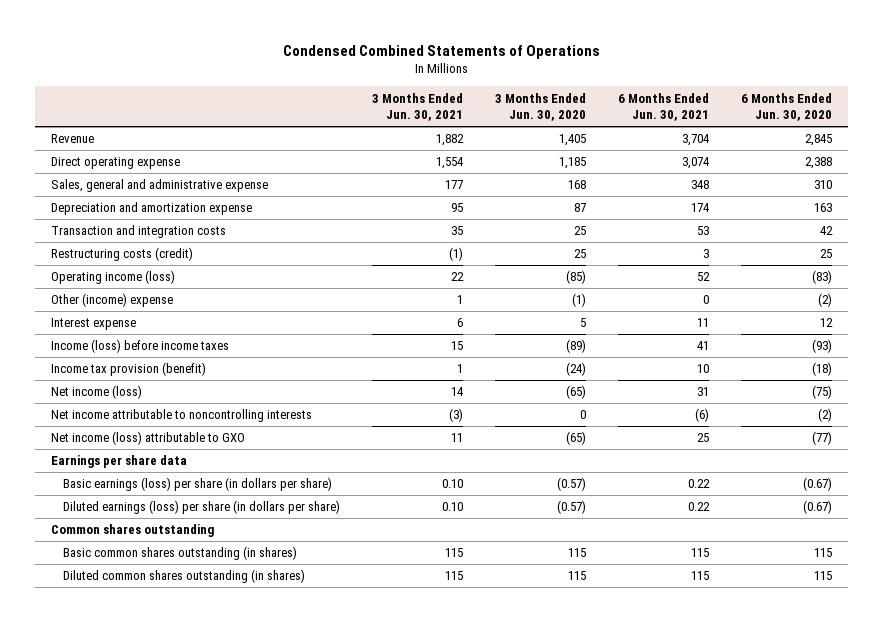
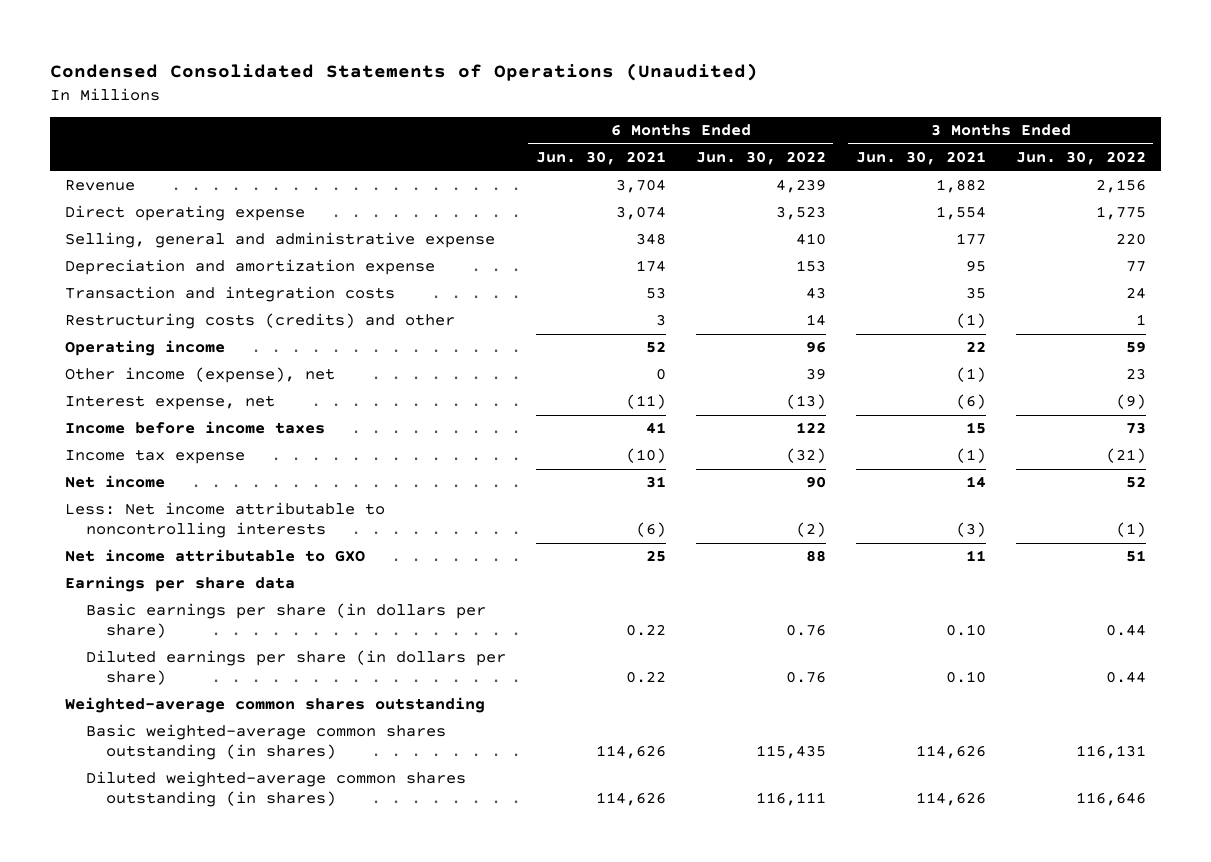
- Condensed Combined Statements of Operations
+ Condensed Consolidated Statements of Operations (Unaudited)
- | 3 Months Ended Jun. 30, 2021 | 3 Months Ended Jun. 30, 2020 | 6 Months Ended Jun. 30, 2021 | 6 Months Ended Jun. 30, 2020
+ | 6 Months Ended Jun. 30, 2021 | 6 Months Ended Jun. 30, 2022 | 3 Months Ended Jun. 30, 2021 | 3 Months Ended Jun. 30, 2022
- Sales, general and administrative expense | 177 | 168 | 348 | 310
+ Selling, general and administrative expense | 348 | 410 | 177 | 220
- Restructuring costs (credit) | (1) | 25 | 3 | 25
- Operating income (loss) | 22 | (85) | 52 | (83)
- Other (income) expense | 1 | (1) | 0 | (2)
- Interest expense | 6 | 5 | 11 | 12
- Income (loss) before income taxes | 15 | (89) | 41 | (93)
- Income tax provision (benefit) | 1 | (24) | 10 | (18)
- Net income (loss) | 14 | (65) | 31 | (75)
- Net income attributable to noncontrolling interests | (3) | 0 | (6) | (2)
- Net income (loss) attributable to GXO | 11 | (65) | 25 | (77)
+ Restructuring costs (credits) and other | 3 | 14 | (1) | 1
+ Operating income | 52 | 96 | 22 | 59
+ Other income (expense), net | 0 | 39 | (1) | 23
+ Interest expense, net | (11) | (13) | (6) | (9)
+ Income before income taxes | 41 | 122 | 15 | 73
+ Income tax expense | (10) | (32) | (1) | (21)
+ Net income | 31 | 90 | 14 | 52
+ Less: Net income attributable to noncontrolling interests | (6) | (2) | (3) | (1)
+ Net income attributable to GXO | 25 | 88 | 11 | 51
- Basic earnings (loss) per share (in dollars per share) | 0.10 | (0.57) | 0.22 | (0.67)
- Diluted earnings (loss) per share (in dollars per share) | 0.10 | (0.57) | 0.22 | (0.67)
- Common shares outstanding
- Basic common shares outstanding (in shares) | 115 | 115 | 115 | 115
- Diluted common shares outstanding (in shares) | 115 | 115 | 115 | 115
+ Basic earnings per share (in dollars per share) | 0.22 | 0.76 | 0.10 | 0.44
+ Diluted earnings per share (in dollars per share) | 0.22 | 0.76 | 0.10 | 0.44
+ Weighted-average common shares outstanding
+ Basic weighted-average common shares outstanding (in shares) | 114,626 | 115,435 | 114,626 | 116,131
+ Diluted weighted-average common shares outstanding (in shares) | 114,626 | 116,111 | 114,626 | 116,646

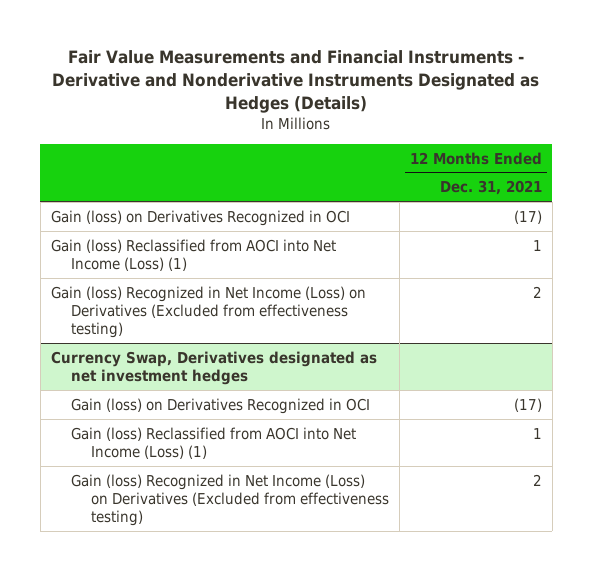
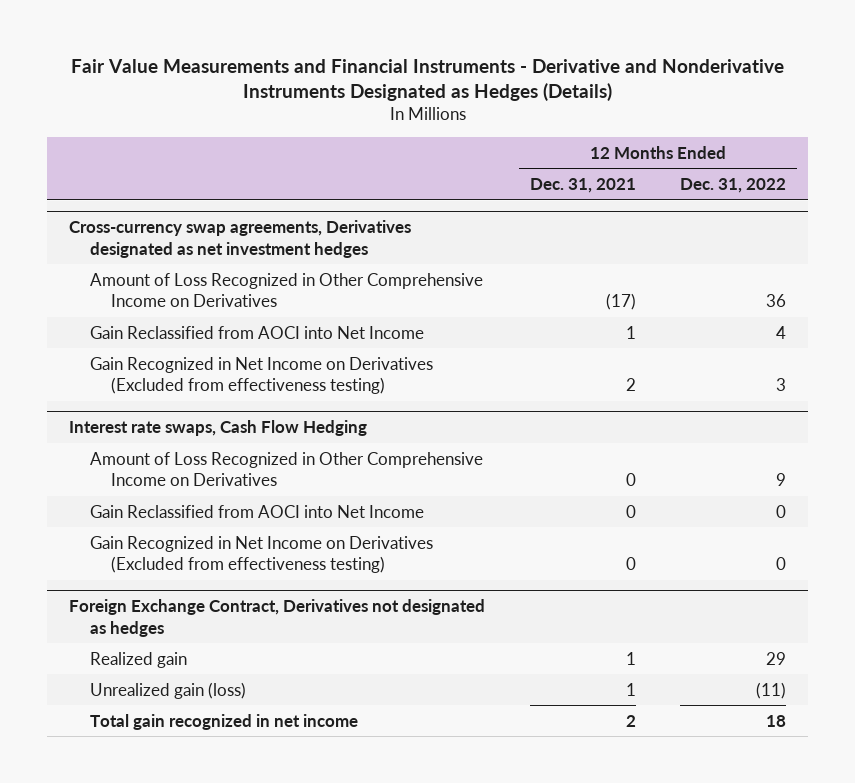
- | 12 Months Ended Dec. 31, 2021
+ | 12 Months Ended Dec. 31, 2021 | 12 Months Ended Dec. 31, 2022
- Gain (loss) on Derivatives Recognized in OCI | (17)
- Gain (loss) Reclassified from AOCI into Net Income (Loss) (1) | 1
- Gain (loss) Recognized in Net Income (Loss) on Derivatives (Excluded from effectiveness testing) | 2
- Currency Swap, Derivatives designated as net investment hedges
- Gain (loss) on Derivatives Recognized in OCI | (17)
- Gain (loss) Reclassified from AOCI into Net Income (Loss) (1) | 1
- Gain (loss) Recognized in Net Income (Loss) on Derivatives (Excluded from effectiveness testing) | 2
+ Cross-currency swap agreements, Derivatives designated as net investment hedges
+ Amount of Loss Recognized in Other Comprehensive Income on Derivatives | (17) | 36
+ Gain Reclassified from AOCI into Net Income | 1 | 4
+ Gain Recognized in Net Income on Derivatives (Excluded from effectiveness testing) | 2 | 3
+ Interest rate swaps, Cash Flow Hedging
+ Amount of Loss Recognized in Other Comprehensive Income on Derivatives | 0 | 9
+ Gain Reclassified from AOCI into Net Income | 0 | 0
+ Gain Recognized in Net Income on Derivatives (Excluded from effectiveness testing) | 0 | 0
+ Foreign Exchange Contract, Derivatives not designated as hedges
+ Realized gain | 1 | 29
+ Unrealized gain (loss) | 1 | (11)
+ Total gain recognized in net income | 2 | 18

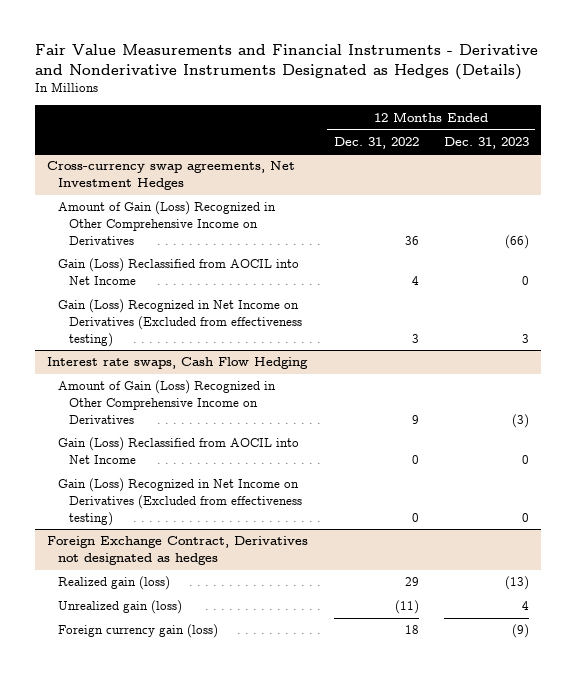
- | 12 Months Ended Dec. 31, 2021 | 12 Months Ended Dec. 31, 2022
+ | 12 Months Ended Dec. 31, 2022 | 12 Months Ended Dec. 31, 2023
- Cross-currency swap agreements, Derivatives designated as net investment hedges
- Amount of Loss Recognized in Other Comprehensive Income on Derivatives | (17) | 36
- Gain Reclassified from AOCI into Net Income | 1 | 4
- Gain Recognized in Net Income on Derivatives (Excluded from effectiveness testing) | 2 | 3
+ Cross-currency swap agreements, Net Investment Hedges
+ Amount of Gain (Loss) Recognized in Other Comprehensive Income on Derivatives | 36 | (66)
+ Gain (Loss) Reclassified from AOCIL into Net Income | 4 | 0
+ Gain (Loss) Recognized in Net Income on Derivatives (Excluded from effectiveness testing) | 3 | 3
@ Interest rate swaps, Cash Flow Hedging
- Amount of Loss Recognized in Other Comprehensive Income on Derivatives | 0 | 9
- Gain Reclassified from AOCI into Net Income | 0 | 0
- Gain Recognized in Net Income on Derivatives (Excluded from effectiveness testing) | 0 | 0
+ Amount of Gain (Loss) Recognized in Other Comprehensive Income on Derivatives | 9 | (3)
+ Gain (Loss) Reclassified from AOCIL into Net Income | 0 | 0
+ Gain (Loss) Recognized in Net Income on Derivatives (Excluded from effectiveness testing) | 0 | 0
@ Foreign Exchange Contract, Derivatives not designated as hedges
- Realized gain | 1 | 29
+ Realized gain (loss) | 29 | (13)
- Total gain recognized in net income | 2 | 18
+ Foreign currency gain (loss) | 18 | (9)

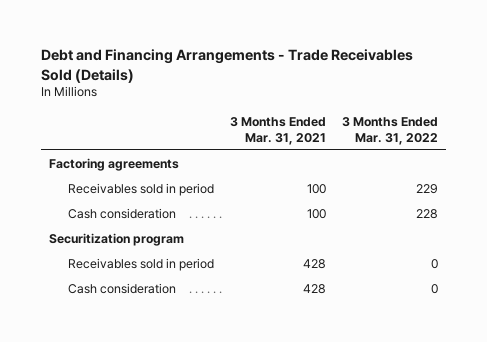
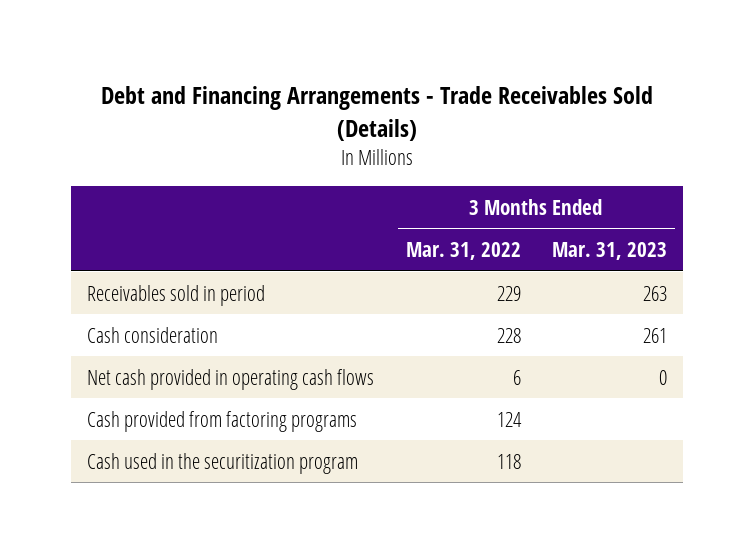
- | 3 Months Ended Mar. 31, 2021 | 3 Months Ended Mar. 31, 2022
+ | 3 Months Ended Mar. 31, 2022 | 3 Months Ended Mar. 31, 2023
- Factoring agreements
- Securitization program
- Receivables sold in period | 428 | 0
- Cash consideration | 428 | 0
+ Net cash provided in operating cash flows | 6 | 0
+ Cash provided from factoring programs | 124 |
+ Cash used in the securitization program | 118 |

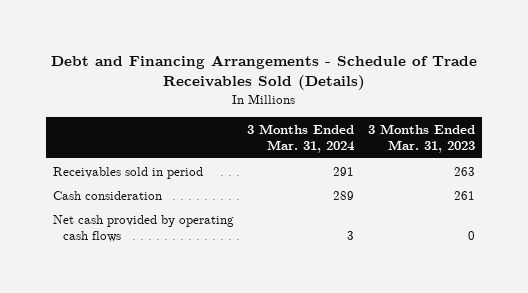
- Debt and Financing Arrangements - Trade Receivables Sold (Details)
+ Debt and Financing Arrangements - Schedule of Trade Receivables Sold (Details)
- | 3 Months Ended Mar. 31, 2022 | 3 Months Ended Mar. 31, 2023
+ | 3 Months Ended Mar. 31, 2024 | 3 Months Ended Mar. 31, 2023
- Net cash provided in operating cash flows | 6 | 0
- Cash provided from factoring programs | 124 |
- Cash used in the securitization program | 118 |
+ Net cash provided by operating cash flows | 3 | 0

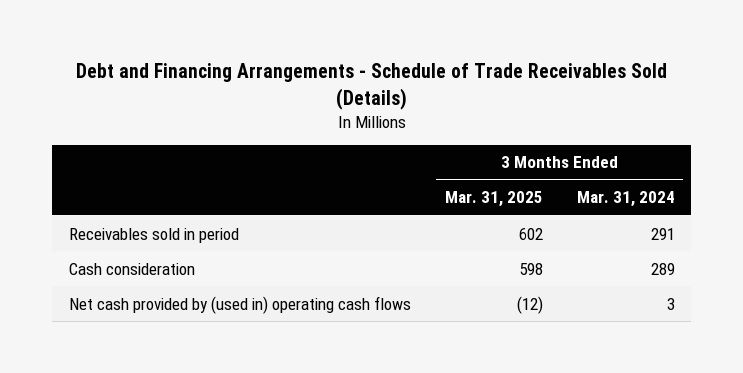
- | 3 Months Ended Mar. 31, 2024 | 3 Months Ended Mar. 31, 2023
+ | 3 Months Ended Mar. 31, 2025 | 3 Months Ended Mar. 31, 2024
- Net cash provided by operating cash flows | 3 | 0
+ Net cash provided by (used in) operating cash flows | (12) | 3

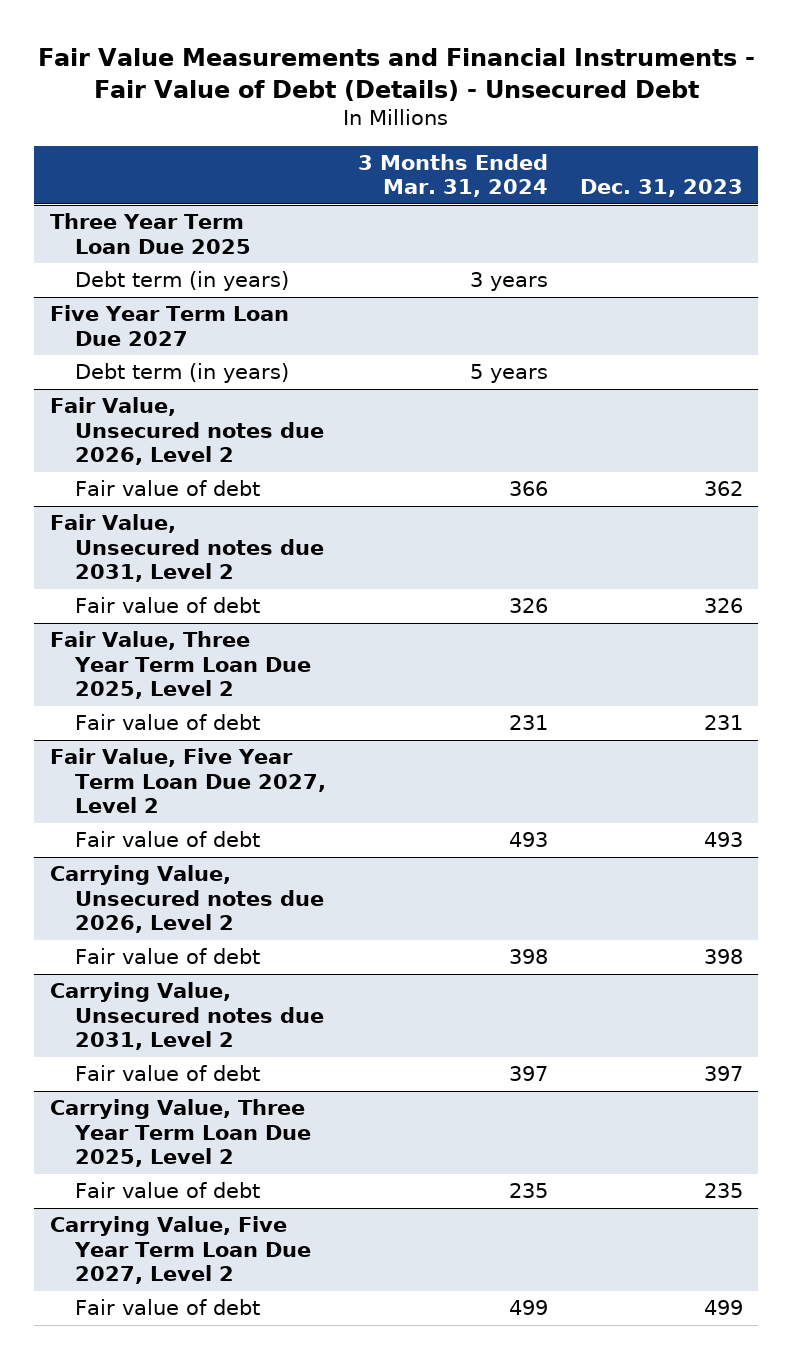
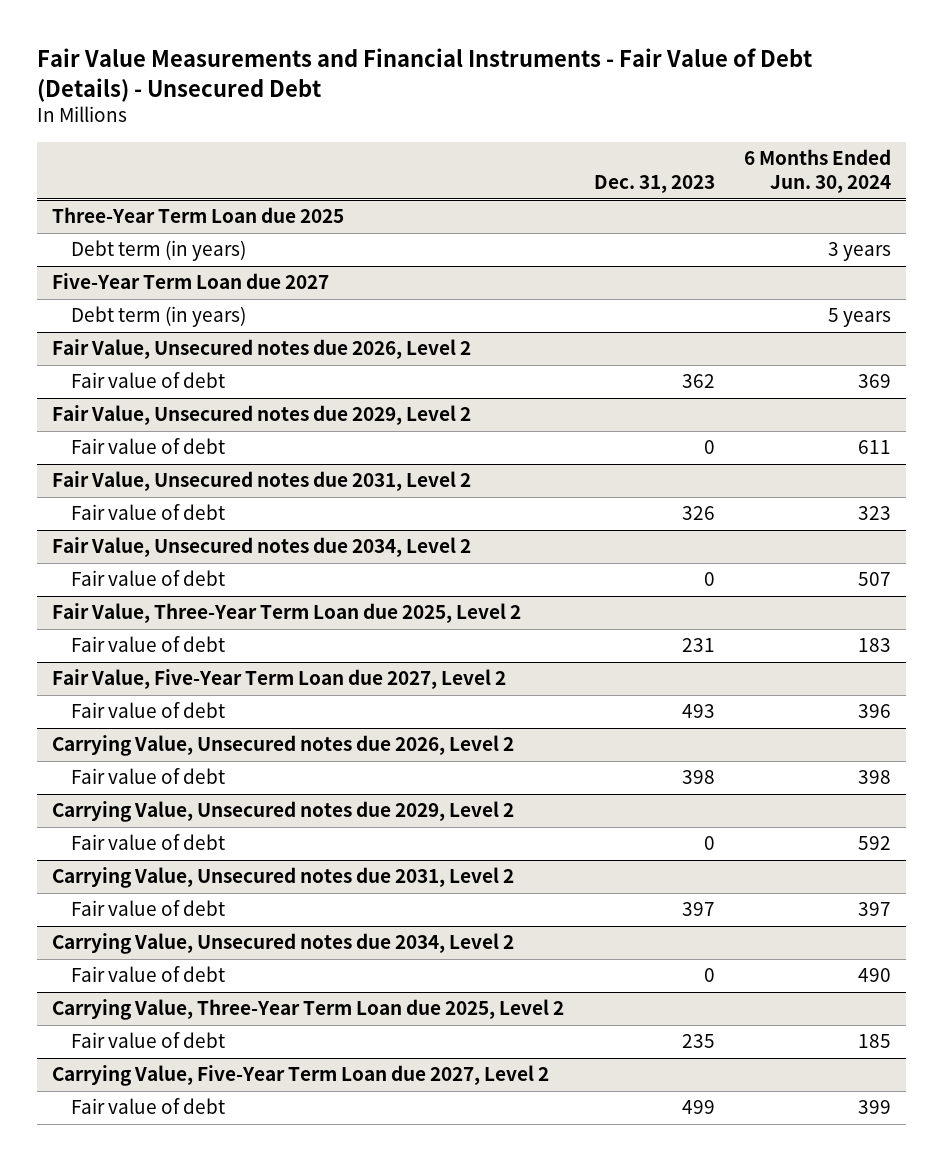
- | 3 Months Ended Mar. 31, 2024 | Dec. 31, 2023
+ | Dec. 31, 2023 | 6 Months Ended Jun. 30, 2024
- Three Year Term Loan Due 2025
+ Three-Year Term Loan due 2025
- Five Year Term Loan Due 2027
+ Five-Year Term Loan due 2027
+ Fair Value, Unsecured notes due 2029, Level 2
+ Fair value of debt | 0 | 611
- Fair Value, Three Year Term Loan Due 2025, Level 2
+ Fair Value, Unsecured notes due 2034, Level 2
+ Fair value of debt | 0 | 507
+ Fair Value, Three-Year Term Loan due 2025, Level 2
- Fair Value, Five Year Term Loan Due 2027, Level 2
+ Fair Value, Five-Year Term Loan due 2027, Level 2
+ Carrying Value, Unsecured notes due 2029, Level 2
+ Fair value of debt | 0 | 592
- Carrying Value, Three Year Term Loan Due 2025, Level 2
+ Carrying Value, Unsecured notes due 2034, Level 2
+ Fair value of debt | 0 | 490
+ Carrying Value, Three-Year Term Loan due 2025, Level 2
- Carrying Value, Five Year Term Loan Due 2027, Level 2
+ Carrying Value, Five-Year Term Loan due 2027, Level 2

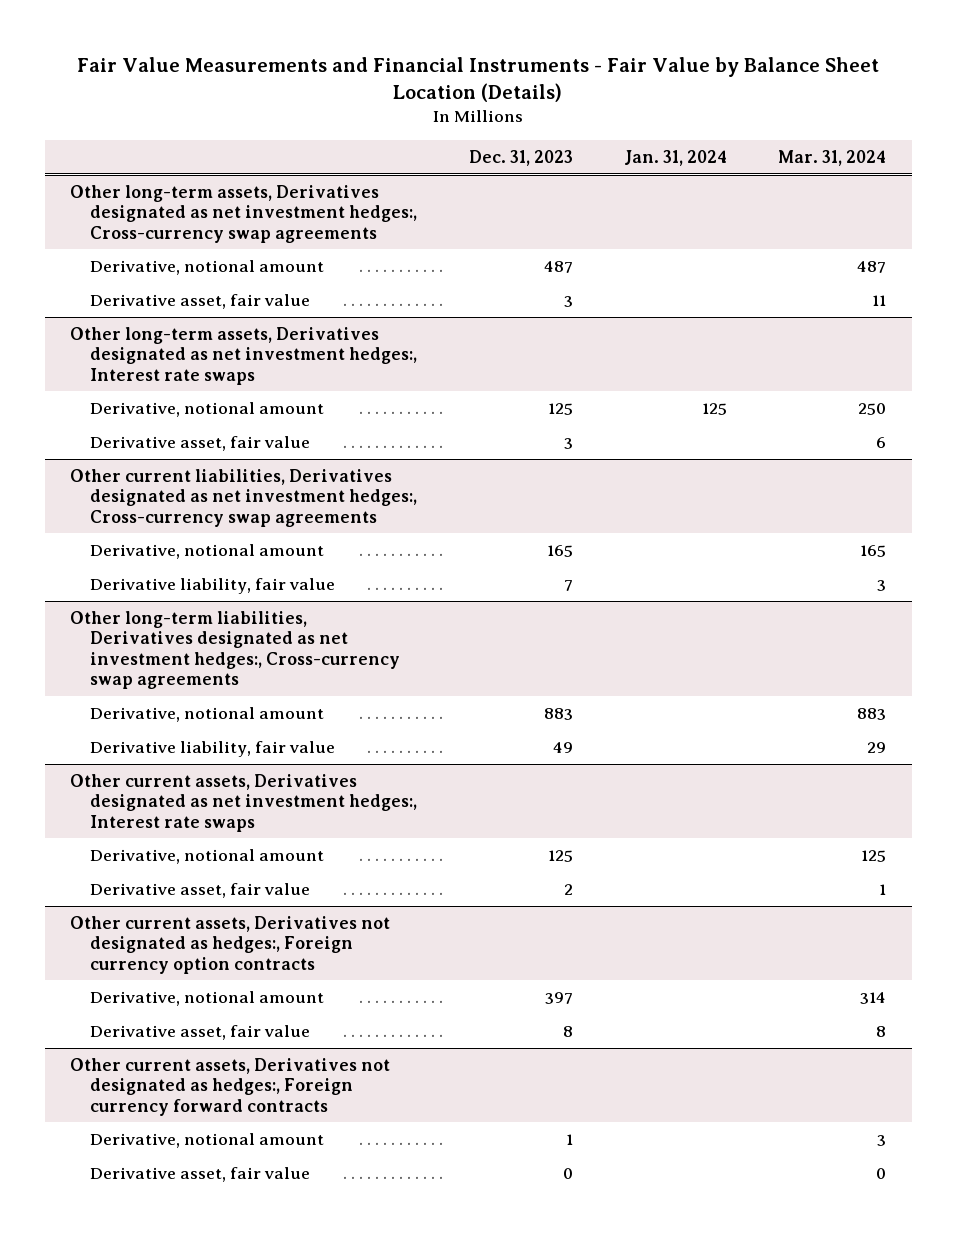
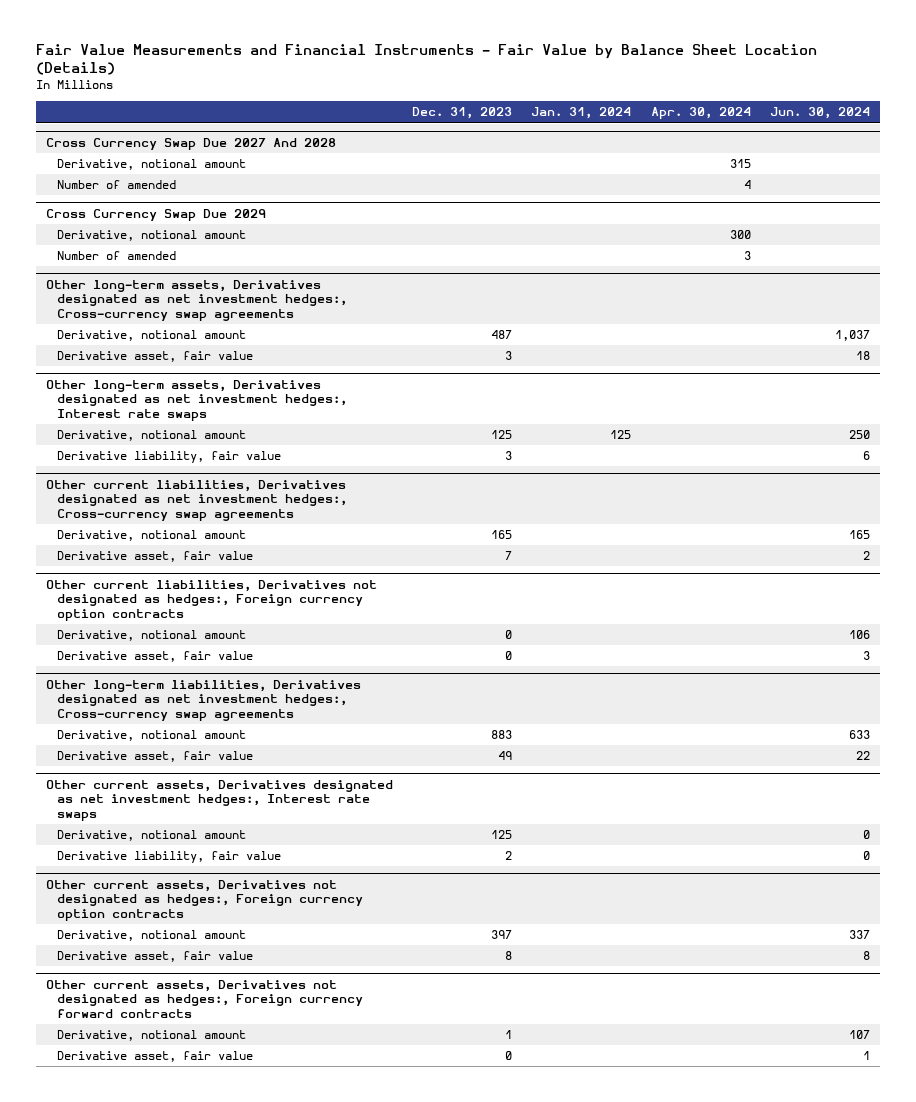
- | Dec. 31, 2023 | Jan. 31, 2024 | Mar. 31, 2024
+ | Dec. 31, 2023 | Jan. 31, 2024 | Apr. 30, 2024 | Jun. 30, 2024
+ Cross Currency Swap Due 2027 And 2028
+ Derivative, notional amount | | | 315 |
+ Number of amended | | | 4 |
+ Cross Currency Swap Due 2029
+ Derivative, notional amount | | | 300 |
+ Number of amended | | | 3 |
@ Other long-term assets, Derivatives designated as net investment hedges:, Interest rate swaps
- Derivative asset, fair value | 3 | | 6
+ Derivative liability, fair value | 3 | | | 6
@ Other current liabilities, Derivatives designated as net investment hedges:, Cross-currency swap agreements
- Derivative liability, fair value | 7 | | 3
+ Derivative asset, fair value | 7 | | | 2
+ Other current liabilities, Derivatives not designated as hedges:, Foreign currency option contracts
+ Derivative, notional amount | 0 | | | 106
+ Derivative asset, fair value | 0 | | | 3
@ Other long-term liabilities, Derivatives designated as net investment hedges:, Cross-currency swap agreements
- Derivative liability, fair value | 49 | | 29
+ Derivative asset, fair value | 49 | | | 22
@ Other current assets, Derivatives designated as net investment hedges:, Interest rate swaps
- Derivative asset, fair value | 2 | | 1
+ Derivative liability, fair value | 2 | | | 0

